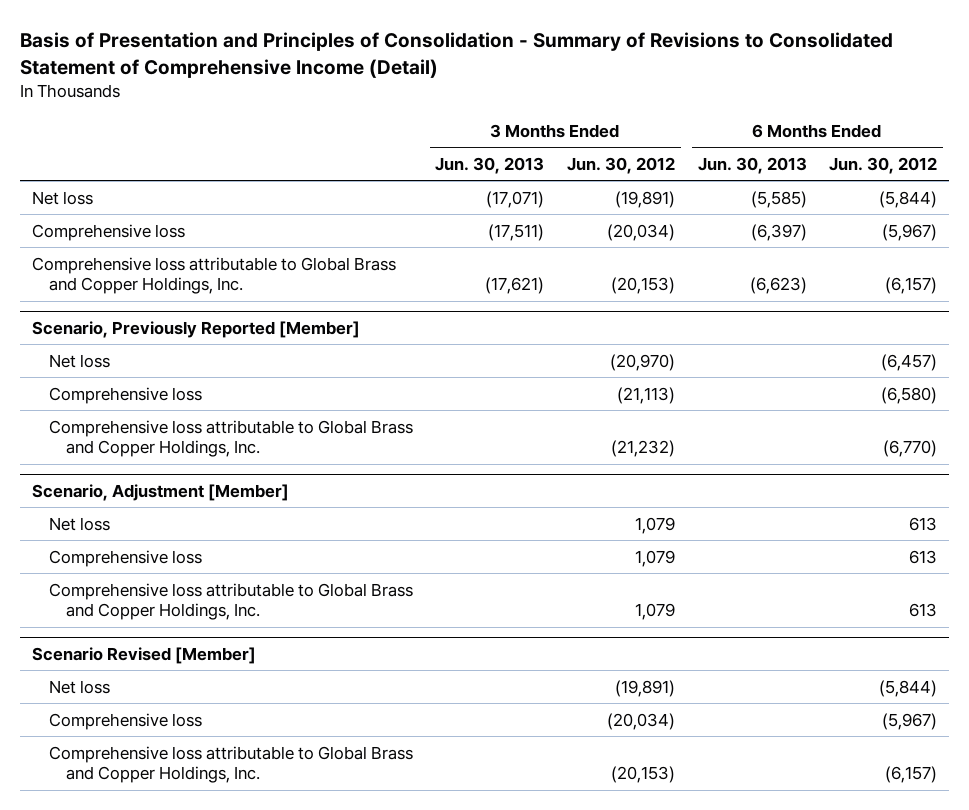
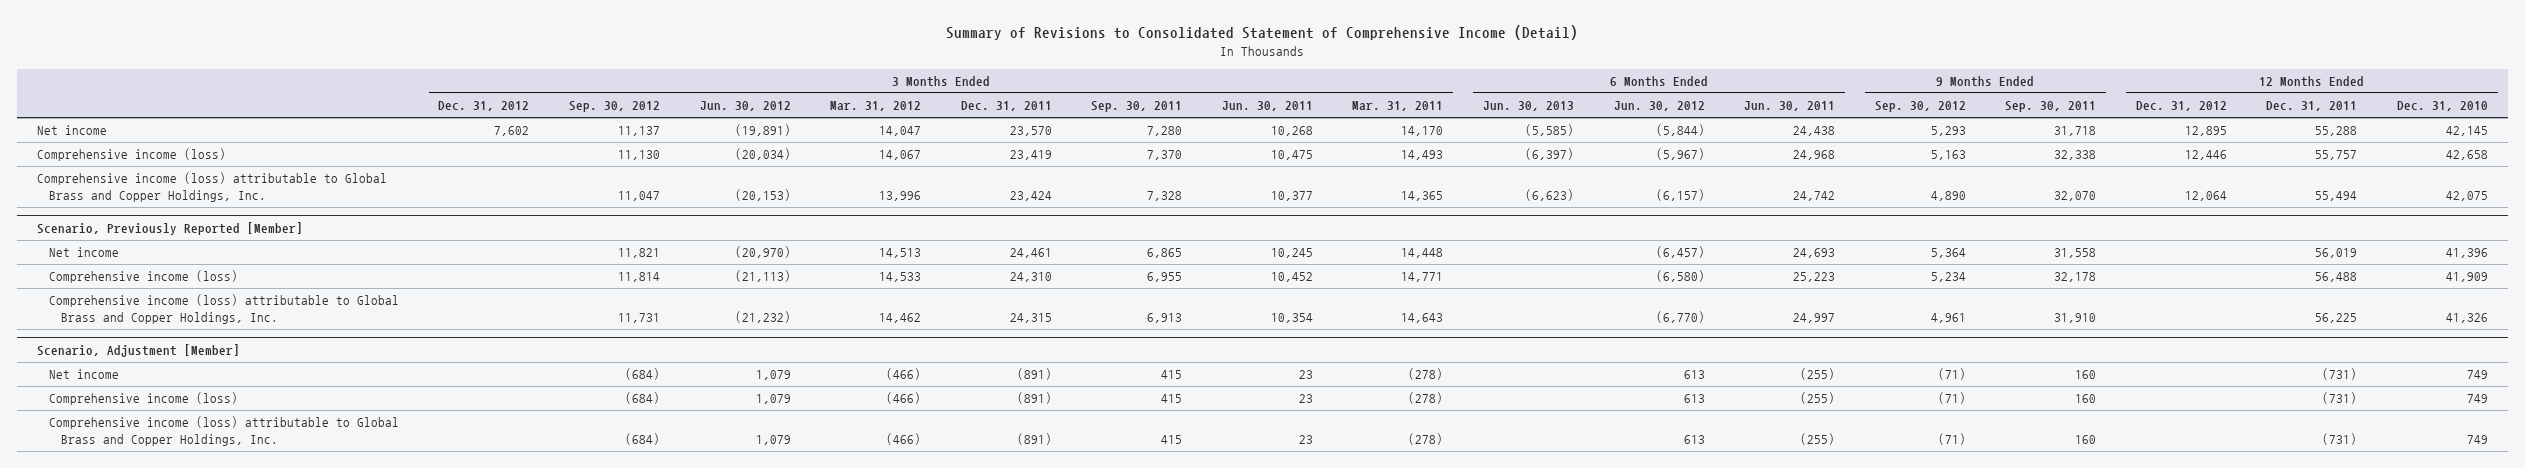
- Basis of Presentation and Principles of Consolidation - Summary of Revisions to Consolidated Statement of Comprehensive Income (Detail)
+ Summary of Revisions to Consolidated Statement of Comprehensive Income (Detail)
- | 3 Months Ended Jun. 30, 2013 | 3 Months Ended Jun. 30, 2012 | 6 Months Ended Jun. 30, 2013 | 6 Months Ended Jun. 30, 2012
+ | 3 Months Ended Dec. 31, 2012 | 3 Months Ended Sep. 30, 2012 | 3 Months Ended Jun. 30, 2012 | 3 Months Ended Mar. 31, 2012 | 3 Months Ended Dec. 31, 2011 | 3 Months Ended Sep. 30, 2011 | 3 Months Ended Jun. 30, 2011 | 3 Months Ended Mar. 31, 2011 | 6 Months Ended Jun. 30, 2013 | 6 Months Ended Jun. 30, 2012 | 6 Months Ended Jun. 30, 2011 | 9 Months Ended Sep. 30, 2012 | 9 Months Ended Sep. 30, 2011 | 12 Months Ended Dec. 31, 2012 | 12 Months Ended Dec. 31, 2011 | 12 Months Ended Dec. 31, 2010
- Net loss | (17,071) | (19,891) | (5,585) | (5,844)
- Comprehensive loss | (17,511) | (20,034) | (6,397) | (5,967)
- Comprehensive loss attributable to Global Brass and Copper Holdings, Inc. | (17,621) | (20,153) | (6,623) | (6,157)
+ Net income | 7,602 | 11,137 | (19,891) | 14,047 | 23,570 | 7,280 | 10,268 | 14,170 | (5,585) | (5,844) | 24,438 | 5,293 | 31,718 | 12,895 | 55,288 | 42,145
+ Comprehensive income (loss) | | 11,130 | (20,034) | 14,067 | 23,419 | 7,370 | 10,475 | 14,493 | (6,397) | (5,967) | 24,968 | 5,163 | 32,338 | 12,446 | 55,757 | 42,658
+ Comprehensive income (loss) attributable to Global Brass and Copper Holdings, Inc. | | 11,047 | (20,153) | 13,996 | 23,424 | 7,328 | 10,377 | 14,365 | (6,623) | (6,157) | 24,742 | 4,890 | 32,070 | 12,064 | 55,494 | 42,075
@ Scenario, Previously Reported [Member]
- Net loss | | (20,970) | | (6,457)
- Comprehensive loss | | (21,113) | | (6,580)
- Comprehensive loss attributable to Global Brass and Copper Holdings, Inc. | | (21,232) | | (6,770)
+ Net income | | 11,821 | (20,970) | 14,513 | 24,461 | 6,865 | 10,245 | 14,448 | | (6,457) | 24,693 | 5,364 | 31,558 | | 56,019 | 41,396
+ Comprehensive income (loss) | | 11,814 | (21,113) | 14,533 | 24,310 | 6,955 | 10,452 | 14,771 | | (6,580) | 25,223 | 5,234 | 32,178 | | 56,488 | 41,909
+ Comprehensive income (loss) attributable to Global Brass and Copper Holdings, Inc. | | 11,731 | (21,232) | 14,462 | 24,315 | 6,913 | 10,354 | 14,643 | | (6,770) | 24,997 | 4,961 | 31,910 | | 56,225 | 41,326
@ Scenario, Adjustment [Member]
- Net loss | | 1,079 | | 613
- Comprehensive loss | | 1,079 | | 613
- Comprehensive loss attributable to Global Brass and Copper Holdings, Inc. | | 1,079 | | 613
- Scenario Revised [Member]
- Net loss | | (19,891) | | (5,844)
- Comprehensive loss | | (20,034) | | (5,967)
- Comprehensive loss attributable to Global Brass and Copper Holdings, Inc. | | (20,153) | | (6,157)
@ Scenario, Adjustment [Member]
+ Net income | | (684) | 1,079 | (466) | (891) | 415 | 23 | (278) | | 613 | (255) | (71) | 160 | | (731) | 749
+ Comprehensive income (loss) | | (684) | 1,079 | (466) | (891) | 415 | 23 | (278) | | 613 | (255) | (71) | 160 | | (731) | 749
+ Comprehensive income (loss) attributable to Global Brass and Copper Holdings, Inc. | | (684) | 1,079 | (466) | (891) | 415 | 23 | (278) | | 613 | (255) | (71) | 160 | | (731) | 749

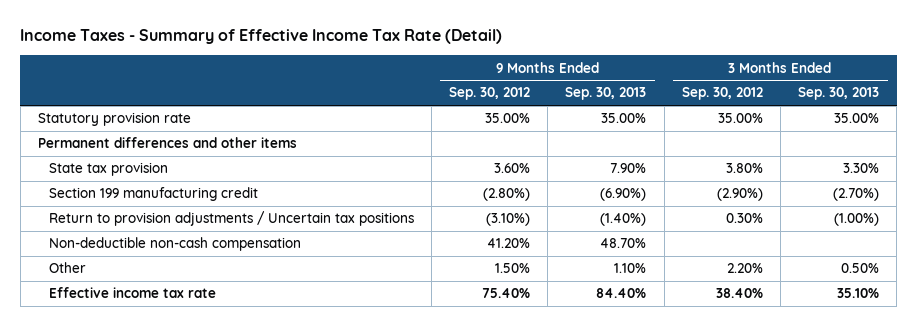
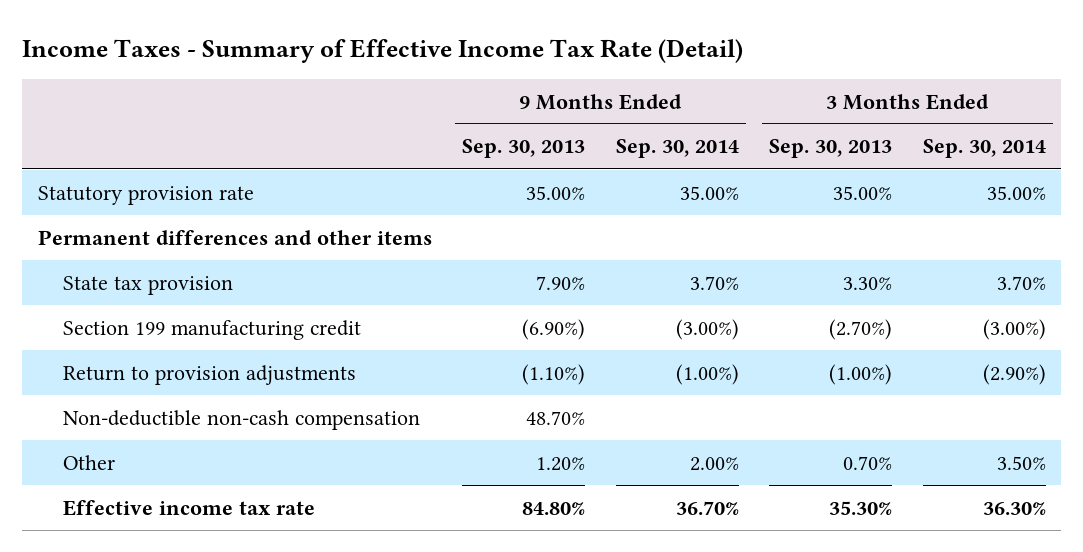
- | 9 Months Ended Sep. 30, 2012 | 9 Months Ended Sep. 30, 2013 | 3 Months Ended Sep. 30, 2012 | 3 Months Ended Sep. 30, 2013
+ | 9 Months Ended Sep. 30, 2013 | 9 Months Ended Sep. 30, 2014 | 3 Months Ended Sep. 30, 2013 | 3 Months Ended Sep. 30, 2014
- Return to provision adjustments / Uncertain tax positions | (3.10%) | (1.40%) | 0.30% | (1.00%)
+ Return to provision adjustments | (1.10%) | (1.00%) | (1.00%) | (2.90%)
- Other | 1.50% | 1.10% | 2.20% | 0.50%
- Effective income tax rate | 75.40% | 84.40% | 38.40% | 35.10%
+ Other | 1.20% | 2.00% | 0.70% | 3.50%
+ Effective income tax rate | 84.80% | 36.70% | 35.30% | 36.30%

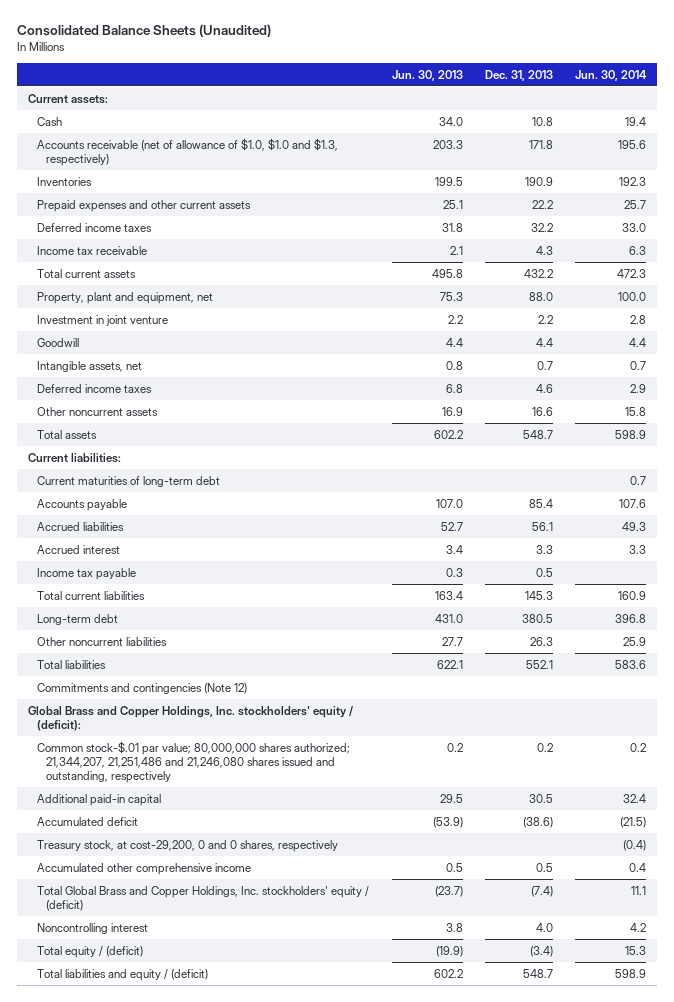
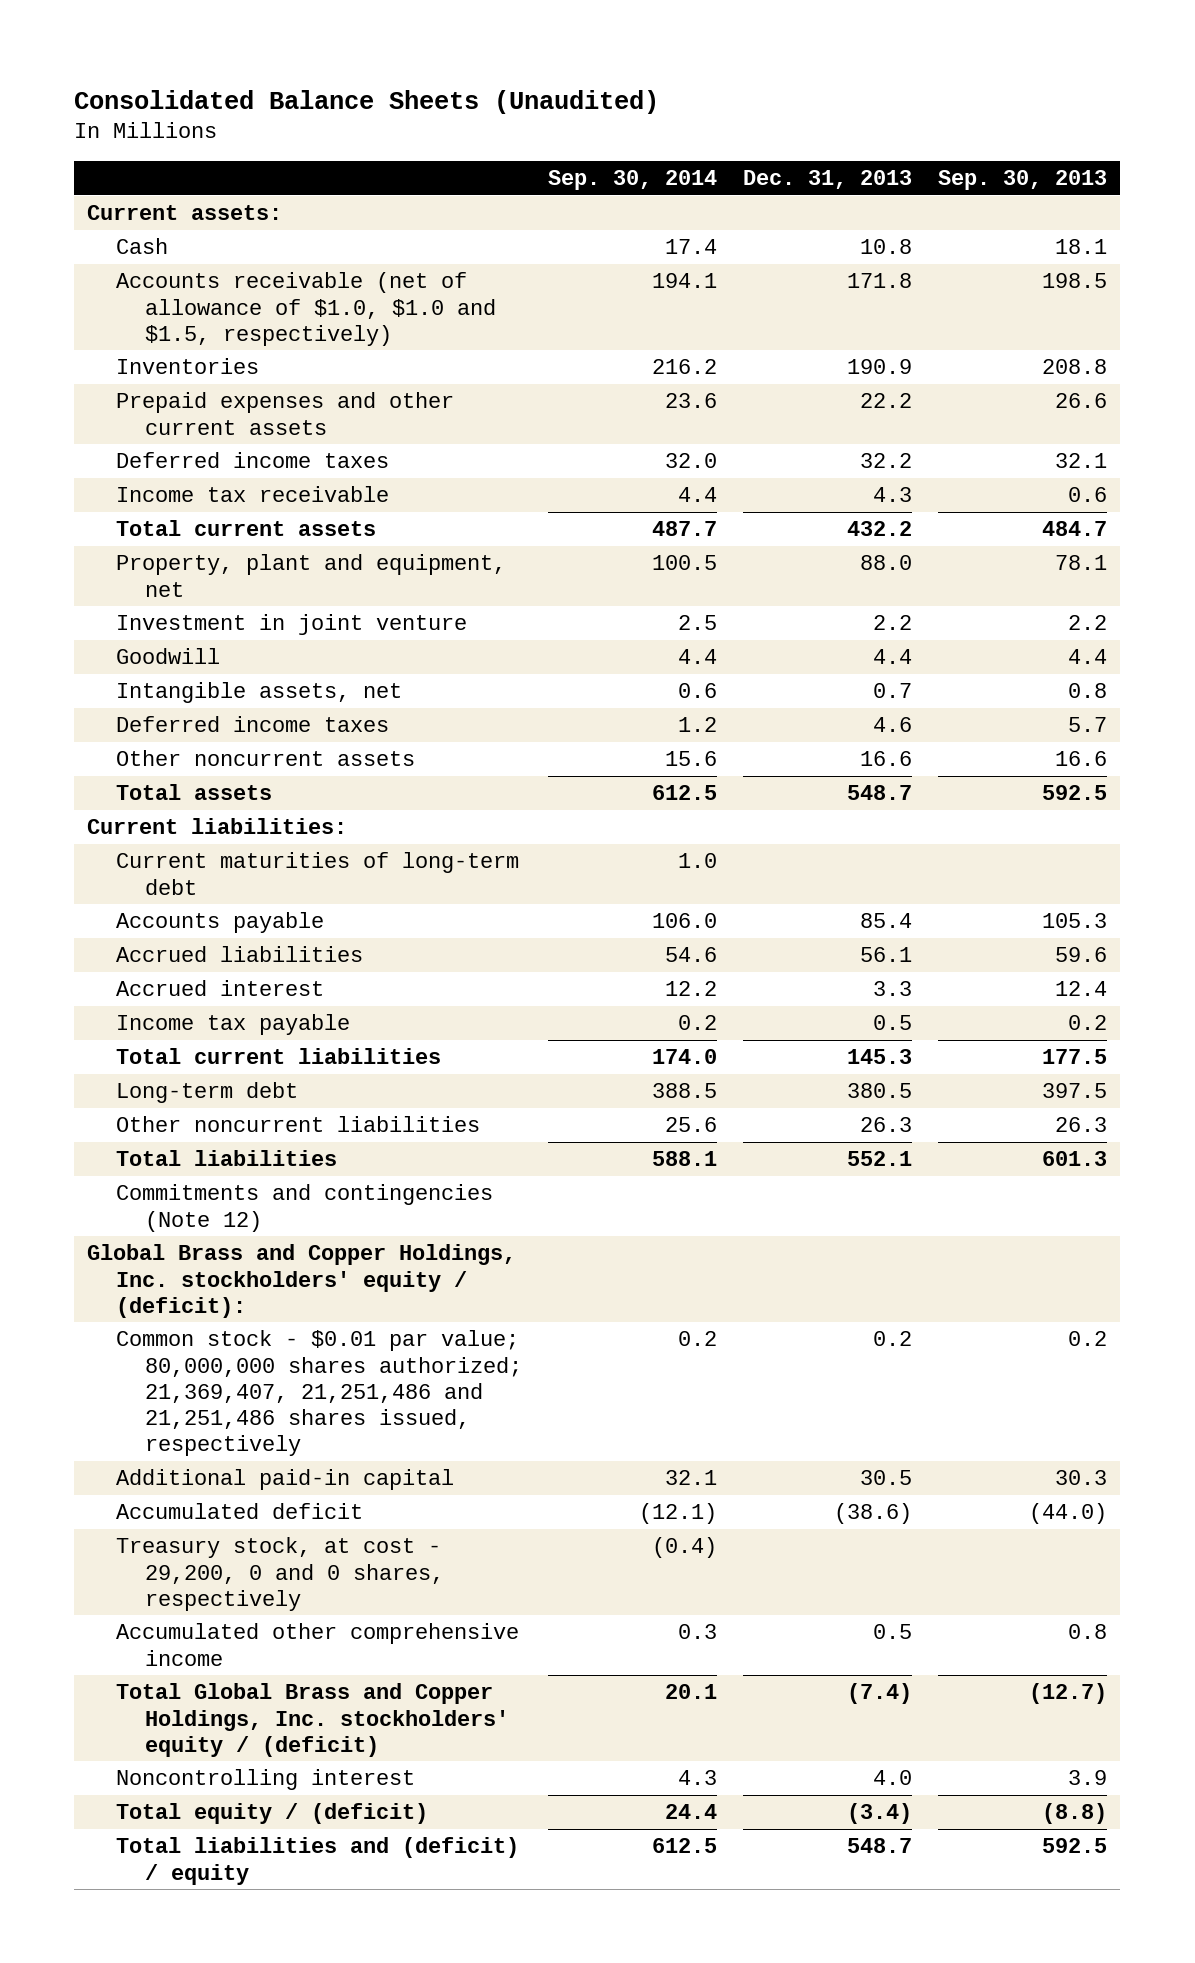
- | Jun. 30, 2013 | Dec. 31, 2013 | Jun. 30, 2014
+ | Sep. 30, 2014 | Dec. 31, 2013 | Sep. 30, 2013
- Accounts receivable (net of allowance of $1.0, $1.0 and $1.3, respectively) | 203.3 | 171.8 | 195.6
+ Accounts receivable (net of allowance of $1.0, $1.0 and $1.5, respectively) | 194.1 | 171.8 | 198.5
- Common stock-$.01 par value; 80,000,000 shares authorized; 21,344,207, 21,251,486 and 21,246,080 shares issued and outstanding, respectively | 0.2 | 0.2 | 0.2
+ Common stock - $0.01 par value; 80,000,000 shares authorized; 21,369,407, 21,251,486 and 21,251,486 shares issued, respectively | 0.2 | 0.2 | 0.2
- Treasury stock, at cost-29,200, 0 and 0 shares, respectively | | | (0.4)
+ Treasury stock, at cost - 29,200, 0 and 0 shares, respectively | (0.4) | |
- Total liabilities and equity / (deficit) | 602.2 | 548.7 | 598.9
+ Total liabilities and (deficit) / equity | 612.5 | 548.7 | 592.5

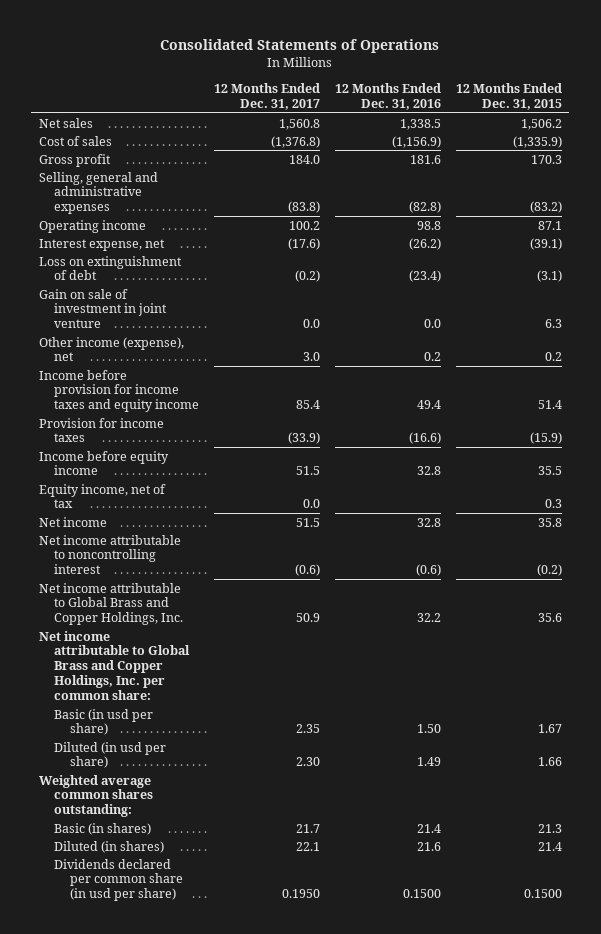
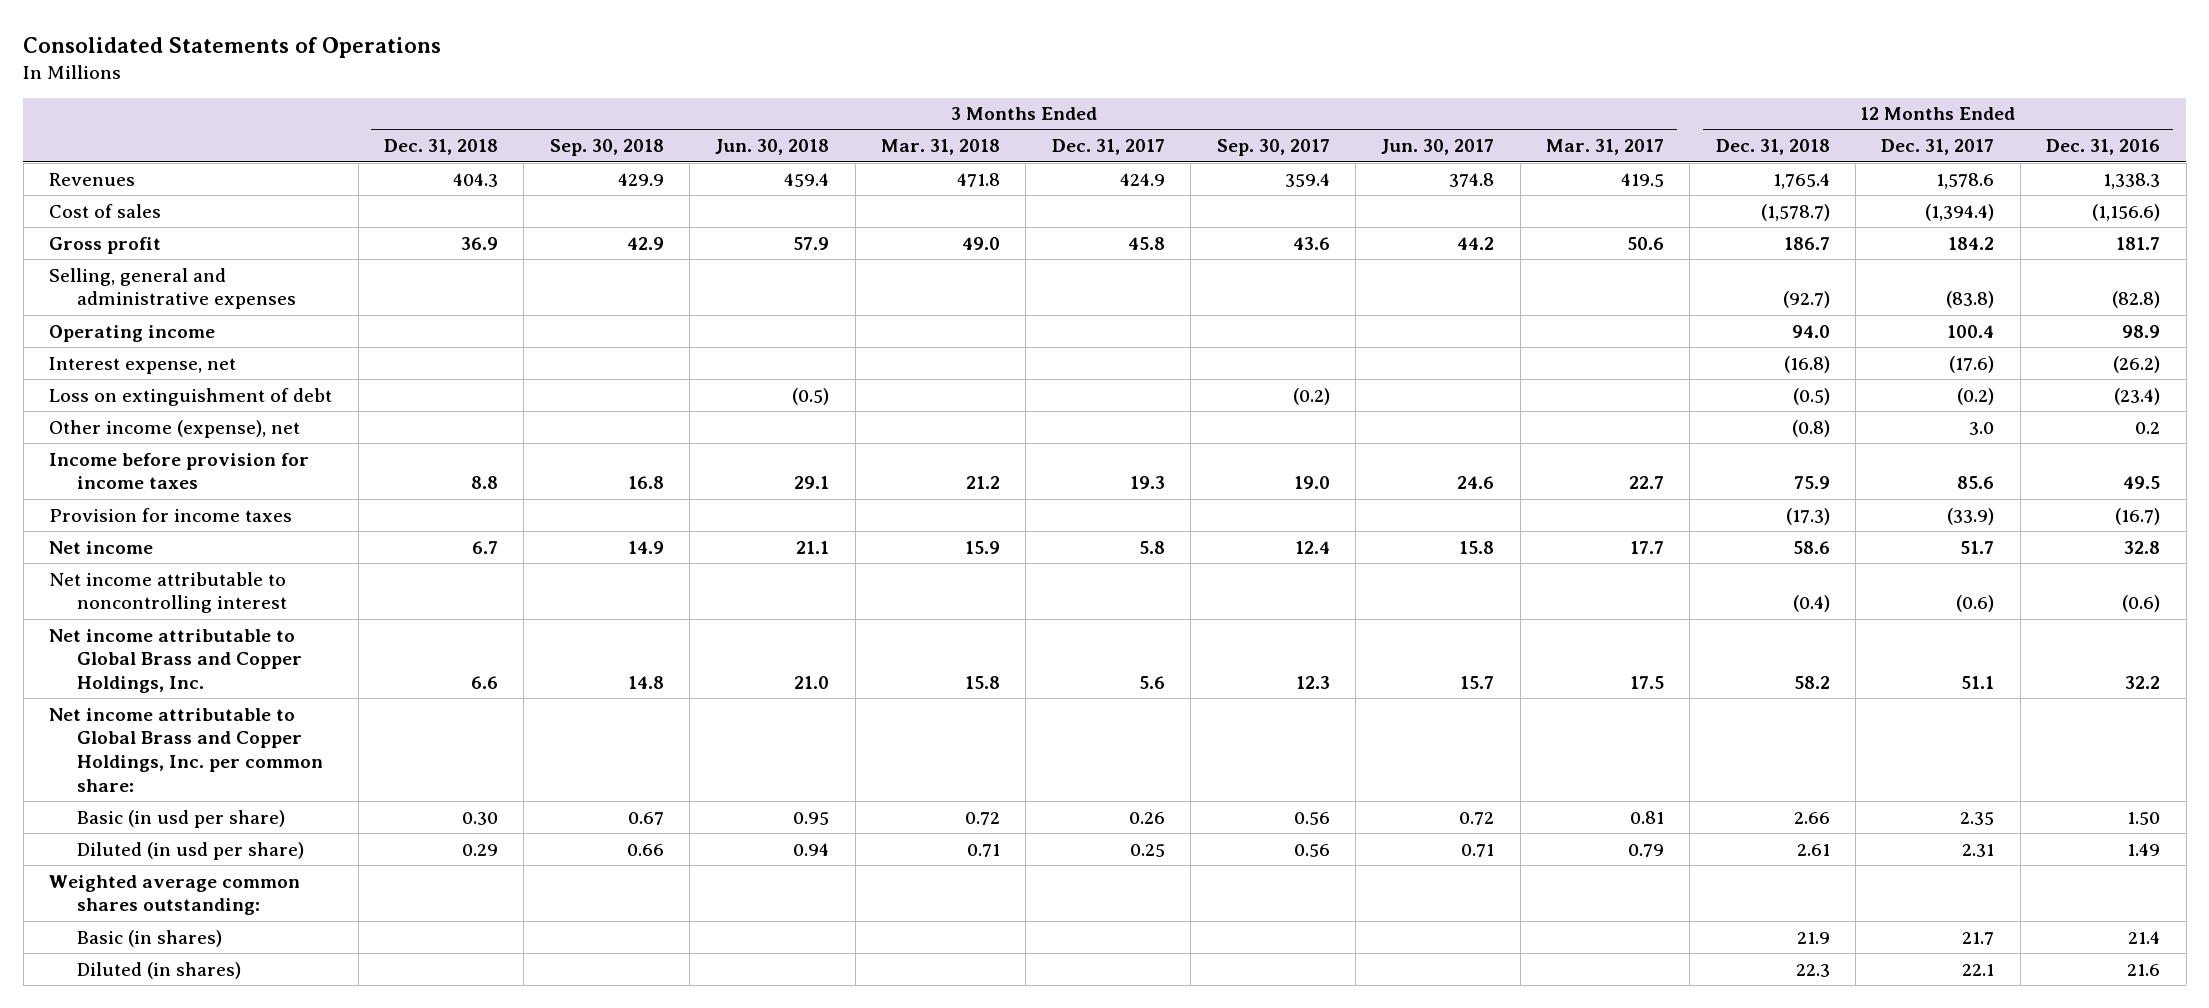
- | 12 Months Ended Dec. 31, 2017 | 12 Months Ended Dec. 31, 2016 | 12 Months Ended Dec. 31, 2015
+ | 3 Months Ended Dec. 31, 2018 | 3 Months Ended Sep. 30, 2018 | 3 Months Ended Jun. 30, 2018 | 3 Months Ended Mar. 31, 2018 | 3 Months Ended Dec. 31, 2017 | 3 Months Ended Sep. 30, 2017 | 3 Months Ended Jun. 30, 2017 | 3 Months Ended Mar. 31, 2017 | 12 Months Ended Dec. 31, 2018 | 12 Months Ended Dec. 31, 2017 | 12 Months Ended Dec. 31, 2016
- Net sales | 1,560.8 | 1,338.5 | 1,506.2
- Cost of sales | (1,376.8) | (1,156.9) | (1,335.9)
- Gross profit | 184.0 | 181.6 | 170.3
+ Revenues | 404.3 | 429.9 | 459.4 | 471.8 | 424.9 | 359.4 | 374.8 | 419.5 | 1,765.4 | 1,578.6 | 1,338.3
+ Cost of sales | | | | | | | | | (1,578.7) | (1,394.4) | (1,156.6)
+ Gross profit | 36.9 | 42.9 | 57.9 | 49.0 | 45.8 | 43.6 | 44.2 | 50.6 | 186.7 | 184.2 | 181.7
- Operating income | 100.2 | 98.8 | 87.1
+ Operating income | | | | | | | | | 94.0 | 100.4 | 98.9
- Gain on sale of investment in joint venture | 0.0 | 0.0 | 6.3
- Income before provision for income taxes and equity income | 85.4 | 49.4 | 51.4
- Provision for income taxes | (33.9) | (16.6) | (15.9)
- Income before equity income | 51.5 | 32.8 | 35.5
- Equity income, net of tax | 0.0 | | 0.3
- Net income | 51.5 | 32.8 | 35.8
+ Income before provision for income taxes | 8.8 | 16.8 | 29.1 | 21.2 | 19.3 | 19.0 | 24.6 | 22.7 | 75.9 | 85.6 | 49.5
+ Provision for income taxes | | | | | | | | | (17.3) | (33.9) | (16.7)
+ Net income | 6.7 | 14.9 | 21.1 | 15.9 | 5.8 | 12.4 | 15.8 | 17.7 | 58.6 | 51.7 | 32.8
- Net income attributable to Global Brass and Copper Holdings, Inc. | 50.9 | 32.2 | 35.6
+ Net income attributable to Global Brass and Copper Holdings, Inc. | 6.6 | 14.8 | 21.0 | 15.8 | 5.6 | 12.3 | 15.7 | 17.5 | 58.2 | 51.1 | 32.2
- Diluted (in usd per share) | 2.30 | 1.49 | 1.66
+ Diluted (in usd per share) | 0.29 | 0.66 | 0.94 | 0.71 | 0.25 | 0.56 | 0.71 | 0.79 | 2.61 | 2.31 | 1.49
- Dividends declared per common share (in usd per share) | 0.1950 | 0.1500 | 0.1500

